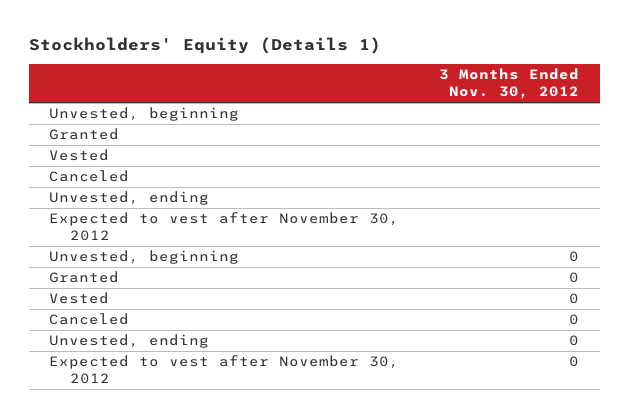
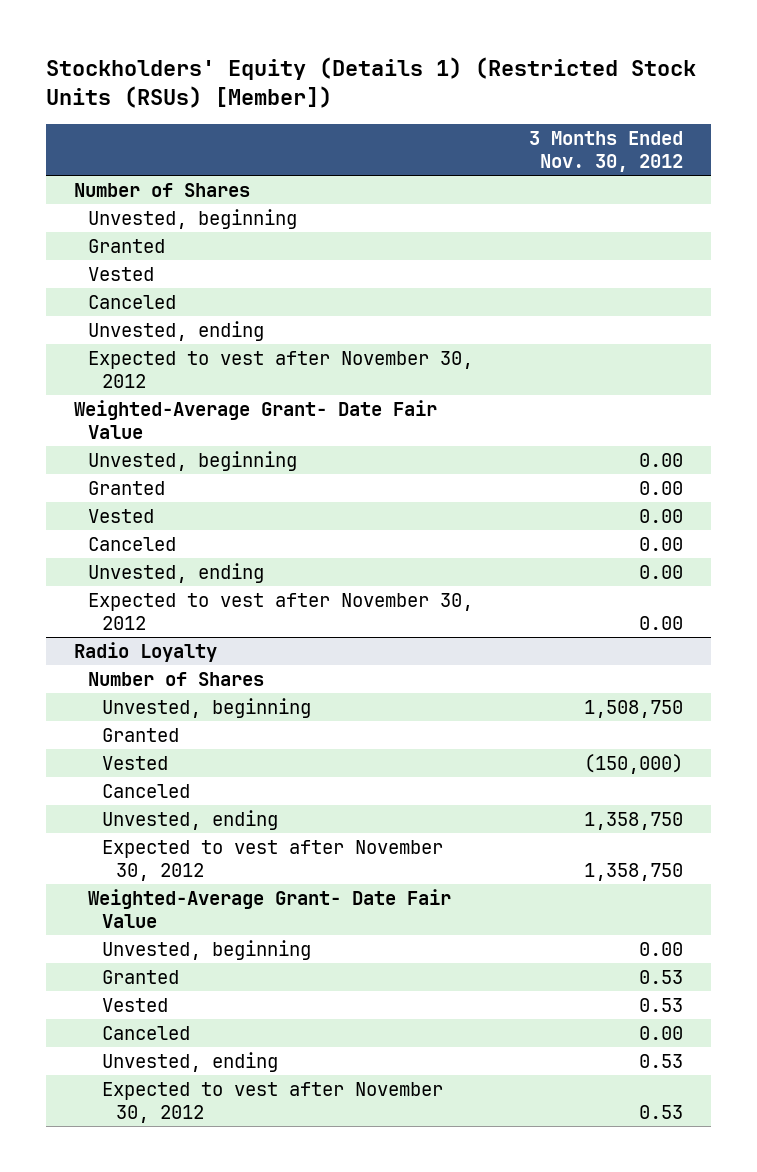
- Stockholders' Equity (Details 1)
+ Stockholders' Equity (Details 1) (Restricted Stock Units (RSUs) [Member])
+ Number of Shares
- Unvested, beginning | 0
- Granted | 0
- Vested | 0
- Canceled | 0
- Unvested, ending | 0
- Expected to vest after November 30, 2012 | 0
+ Weighted-Average Grant- Date Fair Value
+ Unvested, beginning | 0.00
+ Granted | 0.00
+ Vested | 0.00
+ Canceled | 0.00
+ Unvested, ending | 0.00
+ Expected to vest after November 30, 2012 | 0.00
+ Radio Loyalty
+ Number of Shares
+ Unvested, beginning | 1,508,750
+ Granted
+ Vested | (150,000)
+ Canceled
+ Unvested, ending | 1,358,750
+ Expected to vest after November 30, 2012 | 1,358,750
+ Weighted-Average Grant- Date Fair Value
+ Unvested, beginning | 0.00
+ Granted | 0.53
+ Vested | 0.53
+ Canceled | 0.00
+ Unvested, ending | 0.53
+ Expected to vest after November 30, 2012 | 0.53

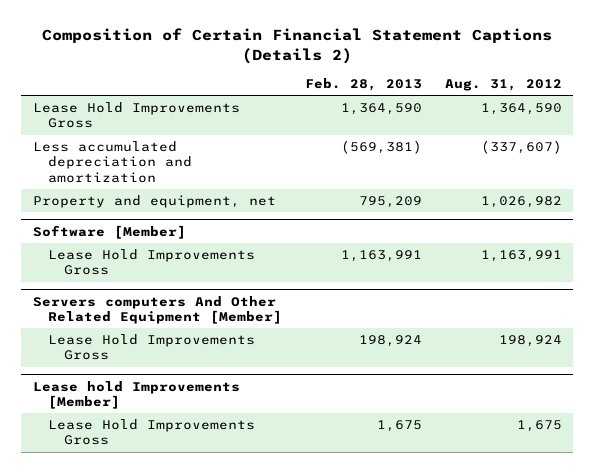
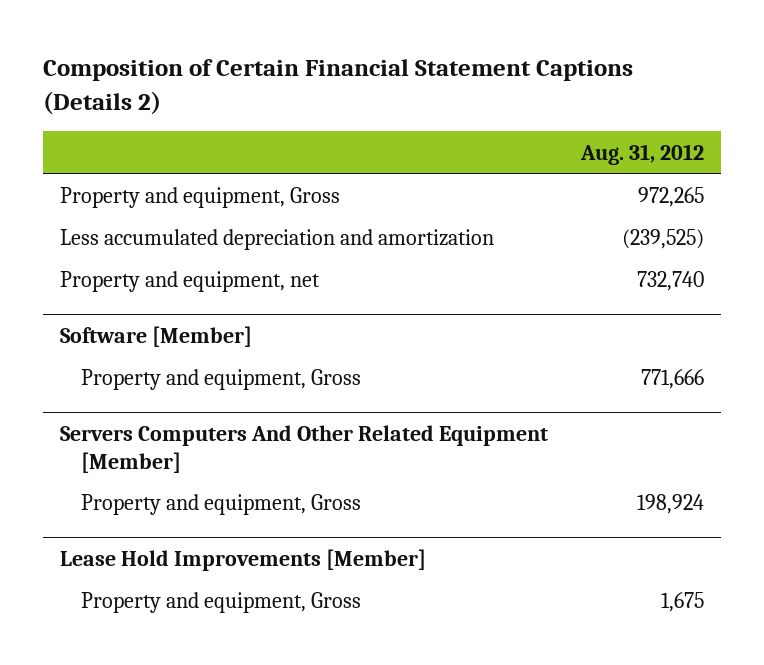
- | Feb. 28, 2013 | Aug. 31, 2012
+ | Aug. 31, 2012
- Lease Hold Improvements Gross | 1,364,590 | 1,364,590
- Less accumulated depreciation and amortization | (569,381) | (337,607)
- Property and equipment, net | 795,209 | 1,026,982
+ Property and equipment, Gross | 972,265
+ Less accumulated depreciation and amortization | (239,525)
+ Property and equipment, net | 732,740
@ Software [Member]
- Lease Hold Improvements Gross | 1,163,991 | 1,163,991
- Servers computers And Other Related Equipment [Member]
- Lease Hold Improvements Gross | 198,924 | 198,924
- Lease hold Improvements [Member]
- Lease Hold Improvements Gross | 1,675 | 1,675
@ Software [Member]
+ Property and equipment, Gross | 771,666
+ Servers Computers And Other Related Equipment [Member]
+ Property and equipment, Gross | 198,924
+ Lease Hold Improvements [Member]
+ Property and equipment, Gross | 1,675

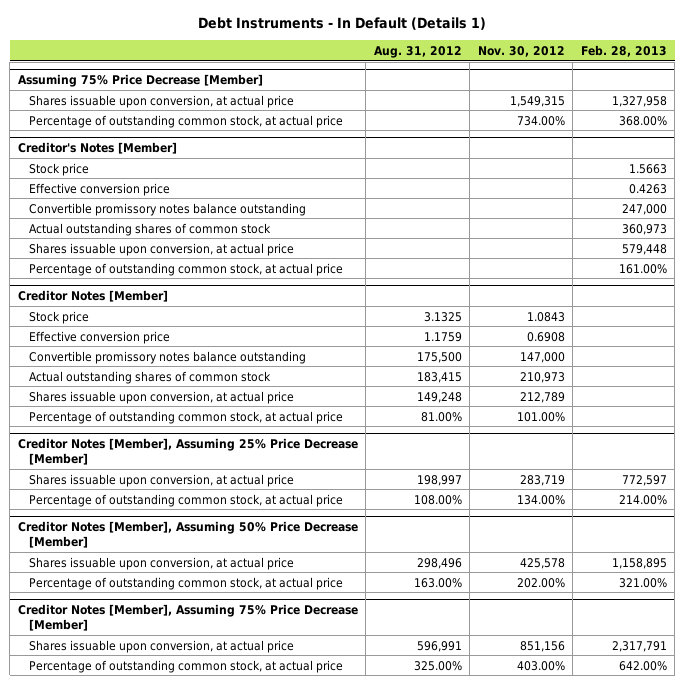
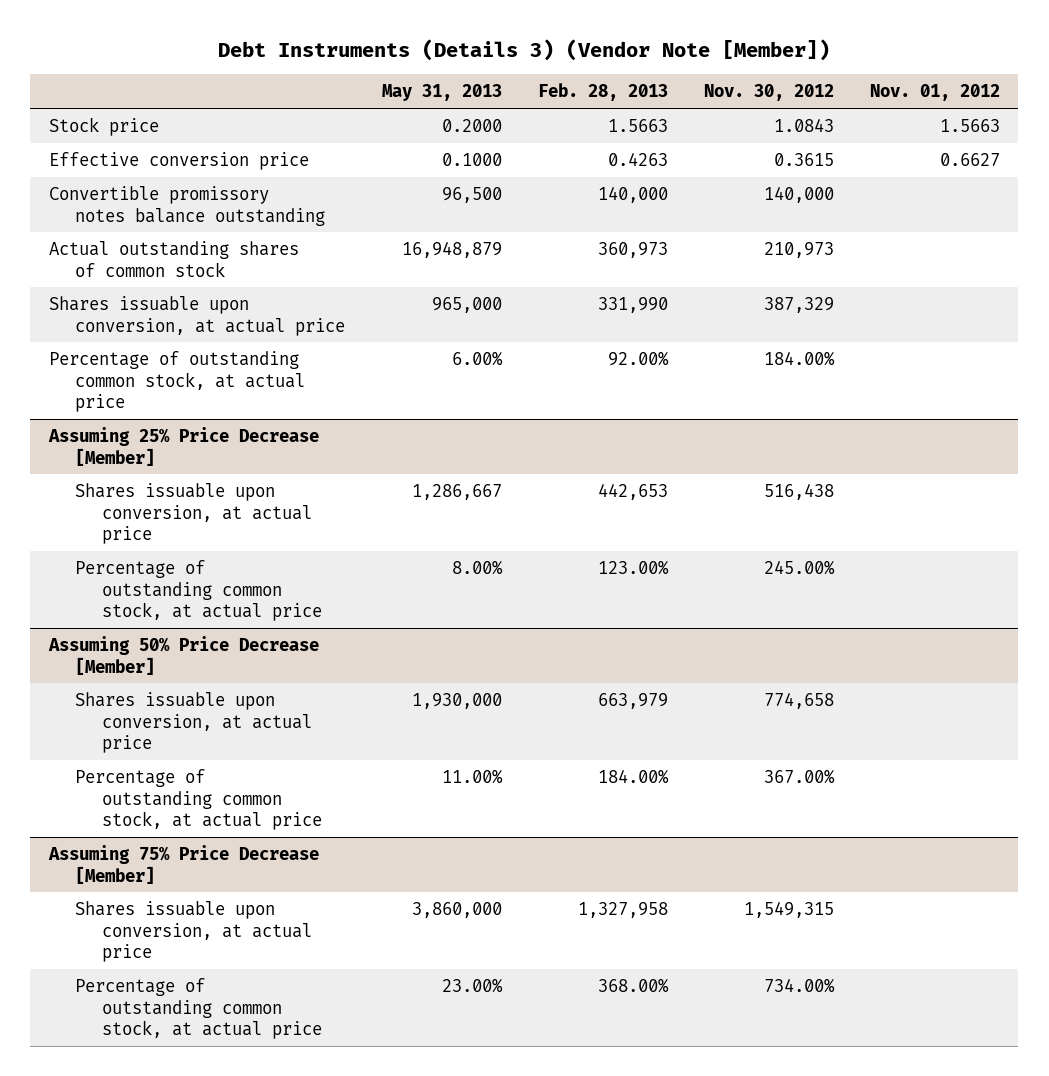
- Debt Instruments - In Default (Details 1)
+ Debt Instruments (Details 3) (Vendor Note [Member])
- | Aug. 31, 2012 | Nov. 30, 2012 | Feb. 28, 2013
+ | May 31, 2013 | Feb. 28, 2013 | Nov. 30, 2012 | Nov. 01, 2012
+ Stock price | 0.2000 | 1.5663 | 1.0843 | 1.5663
+ Effective conversion price | 0.1000 | 0.4263 | 0.3615 | 0.6627
+ Convertible promissory notes balance outstanding | 96,500 | 140,000 | 140,000 |
+ Actual outstanding shares of common stock | 16,948,879 | 360,973 | 210,973 |
+ Shares issuable upon conversion, at actual price | 965,000 | 331,990 | 387,329 |
+ Percentage of outstanding common stock, at actual price | 6.00% | 92.00% | 184.00% |
+ Assuming 25% Price Decrease [Member]
+ Shares issuable upon conversion, at actual price | 1,286,667 | 442,653 | 516,438 |
+ Percentage of outstanding common stock, at actual price | 8.00% | 123.00% | 245.00% |
+ Assuming 50% Price Decrease [Member]
+ Shares issuable upon conversion, at actual price | 1,930,000 | 663,979 | 774,658 |
+ Percentage of outstanding common stock, at actual price | 11.00% | 184.00% | 367.00% |
- Creditor's Notes [Member]
- Stock price | | | 1.5663
- Effective conversion price | | | 0.4263
- Convertible promissory notes balance outstanding | | | 247,000
- Actual outstanding shares of common stock | | | 360,973
- Shares issuable upon conversion, at actual price | | | 579,448
- Percentage of outstanding common stock, at actual price | | | 161.00%
- Creditor Notes [Member]
- Stock price | 3.1325 | 1.0843 |
- Effective conversion price | 1.1759 | 0.6908 |
- Convertible promissory notes balance outstanding | 175,500 | 147,000 |
- Actual outstanding shares of common stock | 183,415 | 210,973 |
- Shares issuable upon conversion, at actual price | 149,248 | 212,789 |
- Percentage of outstanding common stock, at actual price | 81.00% | 101.00% |
- Creditor Notes [Member], Assuming 25% Price Decrease [Member]
- Shares issuable upon conversion, at actual price | 198,997 | 283,719 | 772,597
- Percentage of outstanding common stock, at actual price | 108.00% | 134.00% | 214.00%
- Creditor Notes [Member], Assuming 50% Price Decrease [Member]
- Shares issuable upon conversion, at actual price | 298,496 | 425,578 | 1,158,895
- Percentage of outstanding common stock, at actual price | 163.00% | 202.00% | 321.00%
- Creditor Notes [Member], Assuming 75% Price Decrease [Member]
- Shares issuable upon conversion, at actual price | 596,991 | 851,156 | 2,317,791
- Percentage of outstanding common stock, at actual price | 325.00% | 403.00% | 642.00%

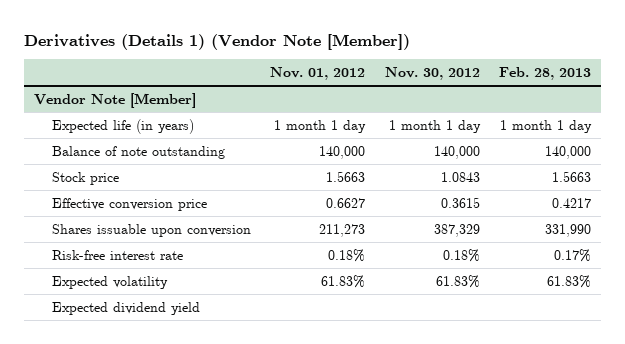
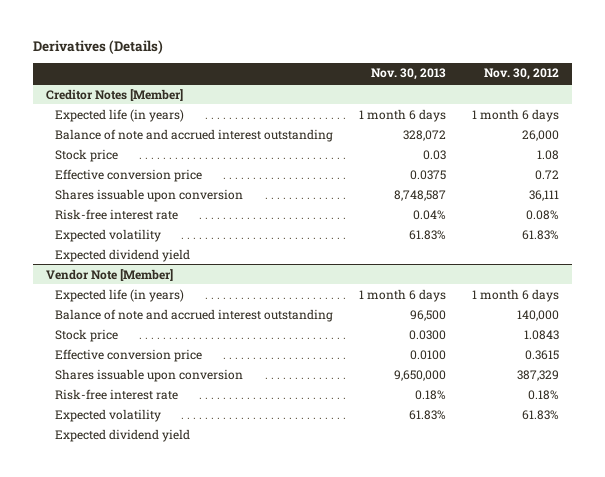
- Derivatives (Details 1) (Vendor Note [Member])
+ Derivatives (Details)
- | Nov. 01, 2012 | Nov. 30, 2012 | Feb. 28, 2013
+ | Nov. 30, 2013 | Nov. 30, 2012
+ Creditor Notes [Member]
+ Expected life (in years) | 1 month 6 days | 1 month 6 days
+ Balance of note and accrued interest outstanding | 328,072 | 26,000
+ Stock price | 0.03 | 1.08
+ Effective conversion price | 0.0375 | 0.72
+ Shares issuable upon conversion | 8,748,587 | 36,111
+ Risk-free interest rate | 0.04% | 0.08%
+ Expected volatility | 61.83% | 61.83%
+ Expected dividend yield
@ Vendor Note [Member]
- Expected life (in years) | 1 month 1 day | 1 month 1 day | 1 month 1 day
- Balance of note outstanding | 140,000 | 140,000 | 140,000
+ Expected life (in years) | 1 month 6 days | 1 month 6 days
+ Balance of note and accrued interest outstanding | 96,500 | 140,000

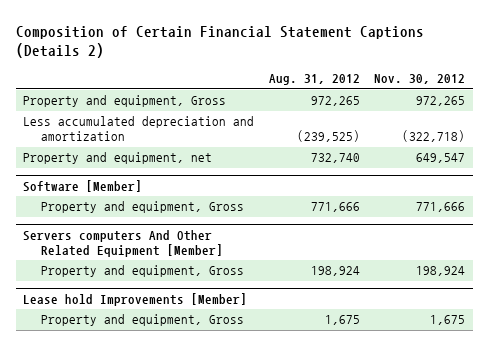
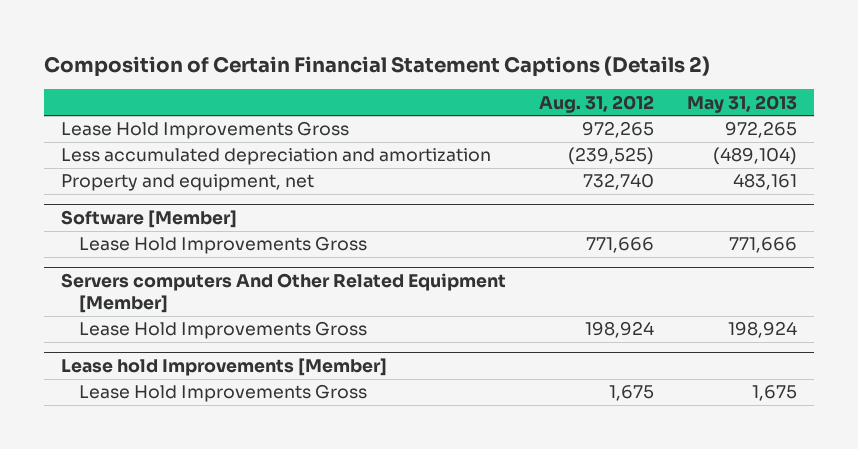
- | Aug. 31, 2012 | Nov. 30, 2012
+ | Aug. 31, 2012 | May 31, 2013
- Property and equipment, Gross | 972,265 | 972,265
+ Lease Hold Improvements Gross | 972,265 | 972,265
@ Software [Member]
- Property and equipment, Gross | 771,666 | 771,666
+ Lease Hold Improvements Gross | 771,666 | 771,666
@ Servers computers And Other Related Equipment [Member]
- Property and equipment, Gross | 198,924 | 198,924
+ Lease Hold Improvements Gross | 198,924 | 198,924
@ Lease hold Improvements [Member]
- Property and equipment, Gross | 1,675 | 1,675
+ Lease Hold Improvements Gross | 1,675 | 1,675

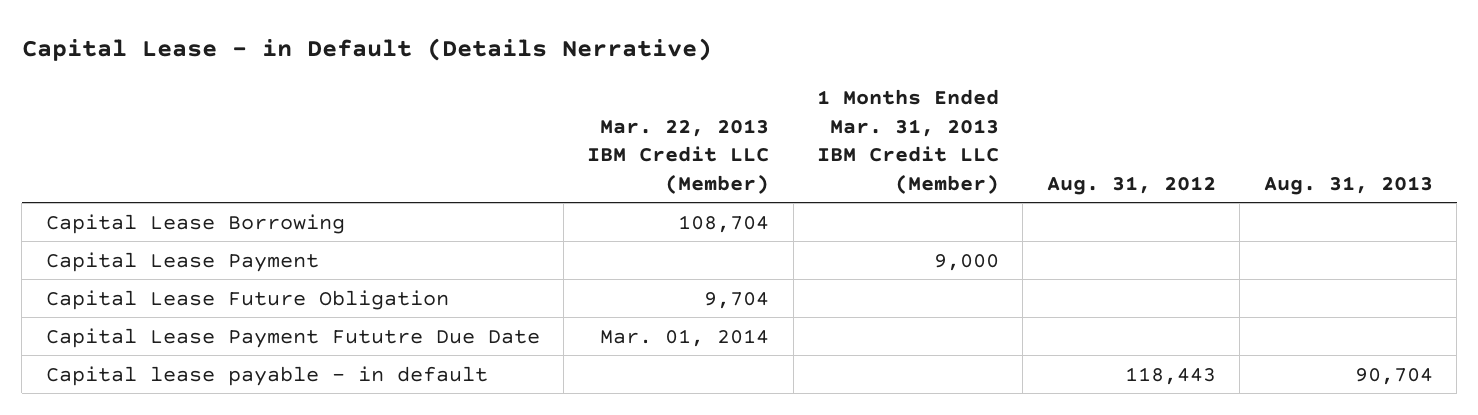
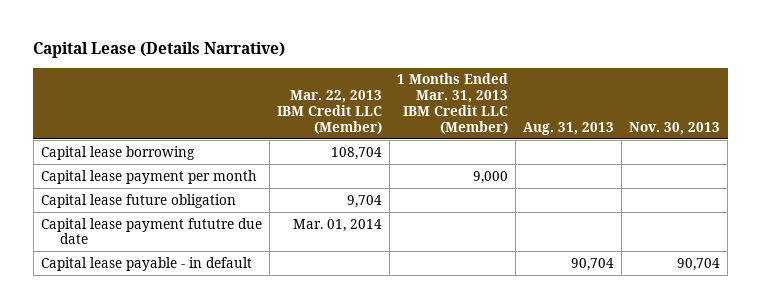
- Capital Lease - in Default (Details Nerrative)
+ Capital Lease (Details Narrative)
- | Mar. 22, 2013 IBM Credit LLC (Member) | 1 Months Ended Mar. 31, 2013 IBM Credit LLC (Member) | Aug. 31, 2012 | Aug. 31, 2013
+ | Mar. 22, 2013 IBM Credit LLC (Member) | 1 Months Ended Mar. 31, 2013 IBM Credit LLC (Member) | Aug. 31, 2013 | Nov. 30, 2013
- Capital Lease Borrowing | 108,704 | | |
- Capital Lease Payment | | 9,000 | |
- Capital Lease Future Obligation | 9,704 | | |
- Capital Lease Payment Fututre Due Date | Mar. 01, 2014 | | |
+ Capital lease borrowing | 108,704 | | |
+ Capital lease payment per month | | 9,000 | |
+ Capital lease future obligation | 9,704 | | |
+ Capital lease payment fututre due date | Mar. 01, 2014 | | |

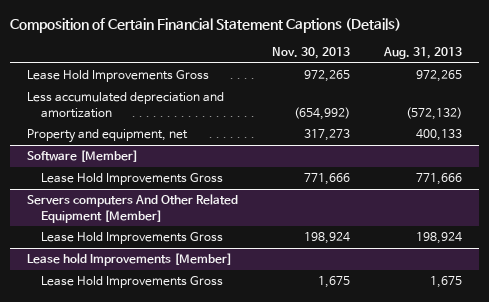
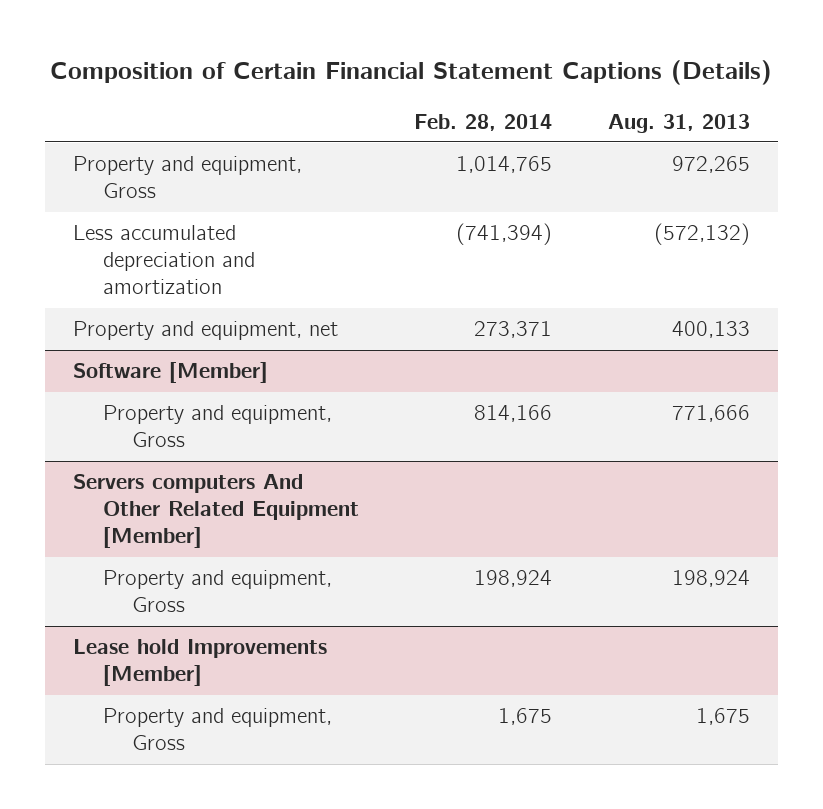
- | Nov. 30, 2013 | Aug. 31, 2013
+ | Feb. 28, 2014 | Aug. 31, 2013
- Lease Hold Improvements Gross | 972,265 | 972,265
+ Property and equipment, Gross | 1,014,765 | 972,265
@ Software [Member]
- Lease Hold Improvements Gross | 771,666 | 771,666
+ Property and equipment, Gross | 814,166 | 771,666
@ Servers computers And Other Related Equipment [Member]
- Lease Hold Improvements Gross | 198,924 | 198,924
+ Property and equipment, Gross | 198,924 | 198,924
@ Lease hold Improvements [Member]
- Lease Hold Improvements Gross | 1,675 | 1,675
+ Property and equipment, Gross | 1,675 | 1,675

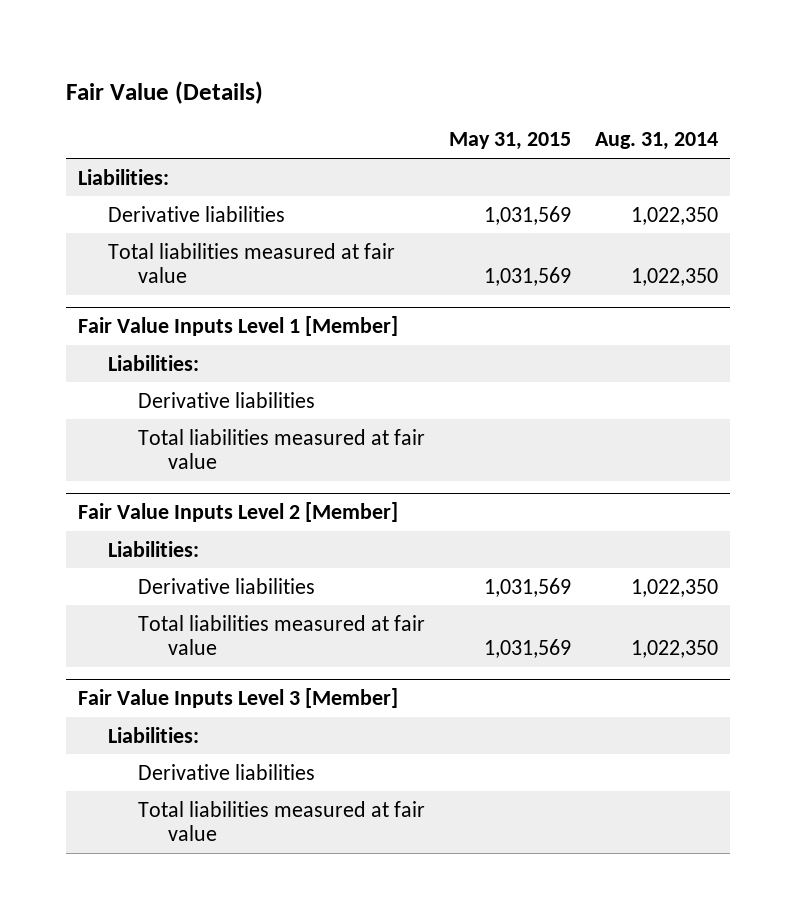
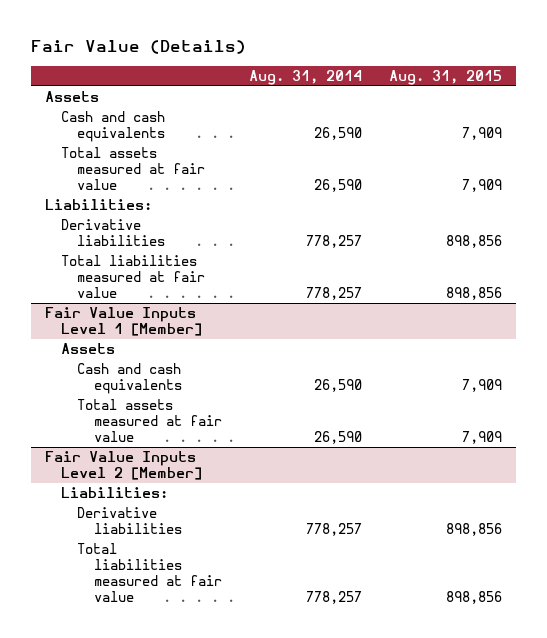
- | May 31, 2015 | Aug. 31, 2014
+ | Aug. 31, 2014 | Aug. 31, 2015
+ Assets
+ Cash and cash equivalents | 26,590 | 7,909
+ Total assets measured at fair value | 26,590 | 7,909
- Derivative liabilities | 1,031,569 | 1,022,350
- Total liabilities measured at fair value | 1,031,569 | 1,022,350
+ Derivative liabilities | 778,257 | 898,856
+ Total liabilities measured at fair value | 778,257 | 898,856
@ Fair Value Inputs Level 1 [Member]
- Liabilities:
- Derivative liabilities
- Total liabilities measured at fair value
+ Assets
+ Cash and cash equivalents | 26,590 | 7,909
+ Total assets measured at fair value | 26,590 | 7,909
@ Fair Value Inputs Level 2 [Member]
- Derivative liabilities | 1,031,569 | 1,022,350
- Total liabilities measured at fair value | 1,031,569 | 1,022,350
- Fair Value Inputs Level 3 [Member]
- Liabilities:
- Derivative liabilities
- Total liabilities measured at fair value
@ Fair Value Inputs Level 2 [Member]
+ Derivative liabilities | 778,257 | 898,856
+ Total liabilities measured at fair value | 778,257 | 898,856

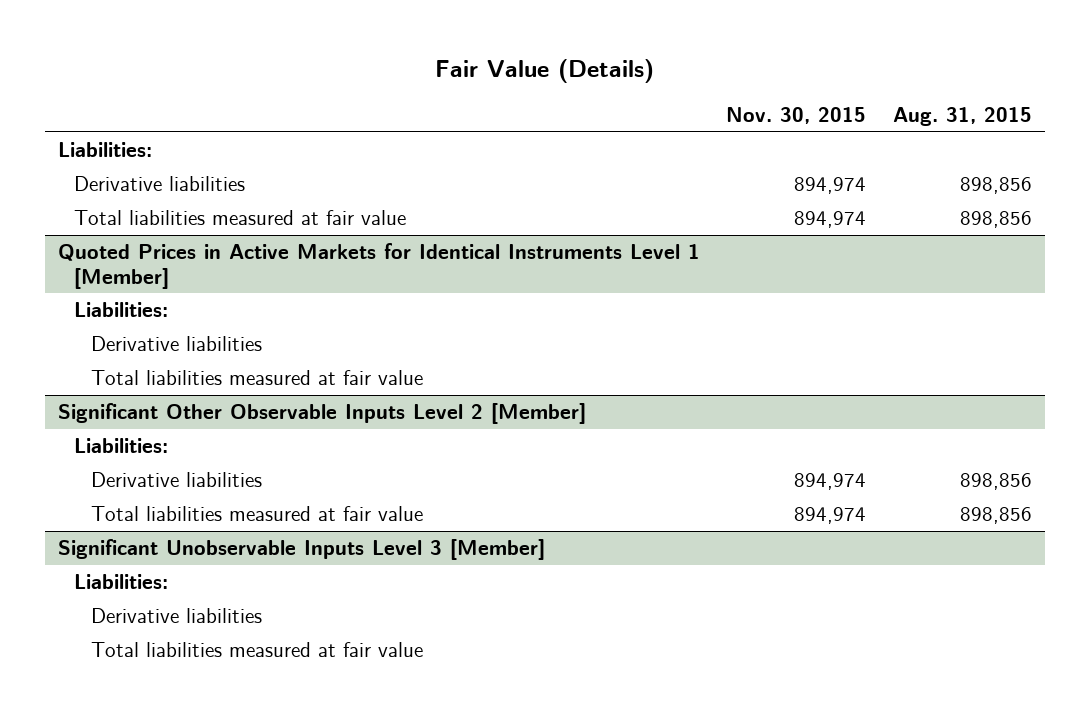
- | Aug. 31, 2014 | Aug. 31, 2015
+ | Nov. 30, 2015 | Aug. 31, 2015
- Assets
- Cash and cash equivalents | 26,590 | 7,909
- Total assets measured at fair value | 26,590 | 7,909
- Fair Value Inputs Level 1 [Member]
- Assets
- Cash and cash equivalents | 26,590 | 7,909
- Total assets measured at fair value | 26,590 | 7,909
- Fair Value Inputs Level 2 [Member]
+ Quoted Prices in Active Markets for Identical Instruments Level 1 [Member]
+ Derivative liabilities
+ Total liabilities measured at fair value
+ Significant Other Observable Inputs Level 2 [Member]
+ Liabilities:
+ Significant Unobservable Inputs Level 3 [Member]
+ Liabilities:
+ Derivative liabilities
+ Total liabilities measured at fair value

